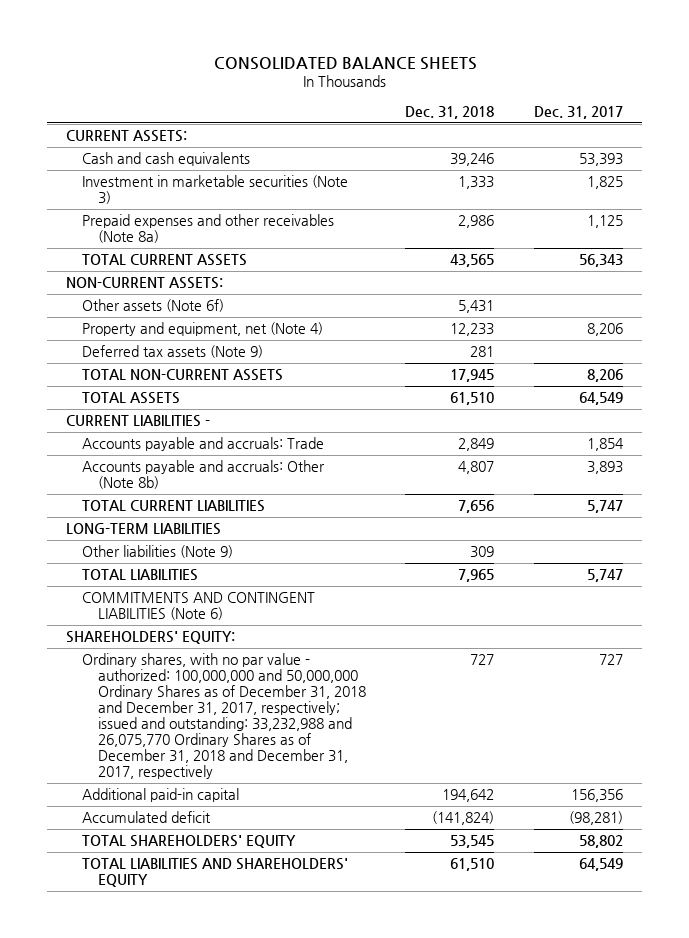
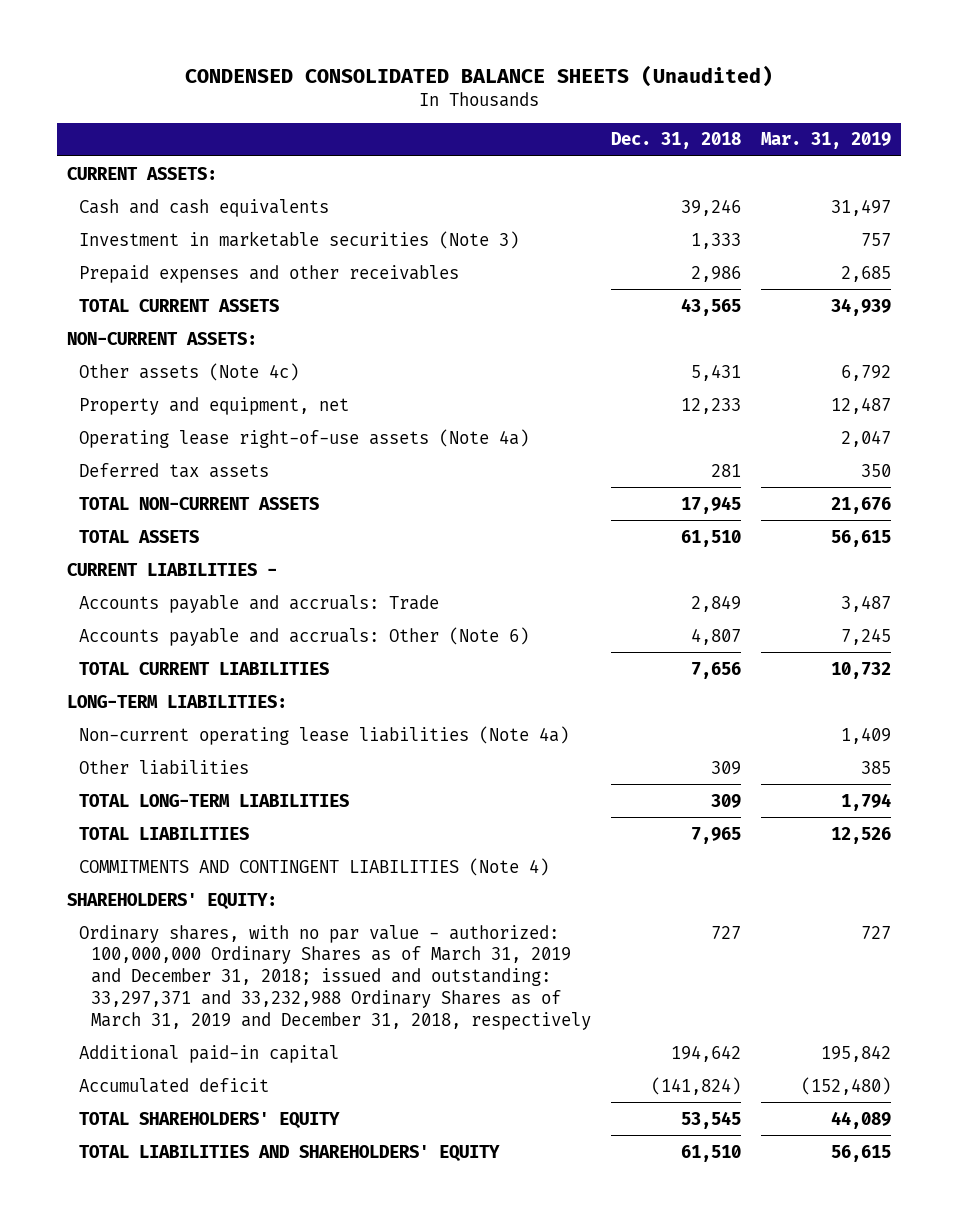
- CONSOLIDATED BALANCE SHEETS
+ CONDENSED CONSOLIDATED BALANCE SHEETS (Unaudited)
- | Dec. 31, 2018 | Dec. 31, 2017
+ | Dec. 31, 2018 | Mar. 31, 2019
- Prepaid expenses and other receivables (Note 8a) | 2,986 | 1,125
+ Prepaid expenses and other receivables | 2,986 | 2,685
- Other assets (Note 6f) | 5,431 |
- Property and equipment, net (Note 4) | 12,233 | 8,206
- Deferred tax assets (Note 9) | 281 |
+ Other assets (Note 4c) | 5,431 | 6,792
+ Property and equipment, net | 12,233 | 12,487
+ Operating lease right-of-use assets (Note 4a) | | 2,047
+ Deferred tax assets | 281 | 350
- Accounts payable and accruals: Other (Note 8b) | 4,807 | 3,893
+ Accounts payable and accruals: Other (Note 6) | 4,807 | 7,245
- LONG-TERM LIABILITIES
- Other liabilities (Note 9) | 309 |
+ LONG-TERM LIABILITIES:
+ Non-current operating lease liabilities (Note 4a) | | 1,409
+ Other liabilities | 309 | 385
+ TOTAL LONG-TERM LIABILITIES | 309 | 1,794
- COMMITMENTS AND CONTINGENT LIABILITIES (Note 6)
+ COMMITMENTS AND CONTINGENT LIABILITIES (Note 4)
- Ordinary shares, with no par value - authorized: 100,000,000 and 50,000,000 Ordinary Shares as of December 31, 2018 and December 31, 2017, respectively; issued and outstanding: 33,232,988 and 26,075,770 Ordinary Shares as of December 31, 2018 and December 31, 2017, respectively | 727 | 727
+ Ordinary shares, with no par value - authorized: 100,000,000 Ordinary Shares as of March 31, 2019 and December 31, 2018; issued and outstanding: 33,297,371 and 33,232,988 Ordinary Shares as of March 31, 2019 and December 31, 2018, respectively | 727 | 727

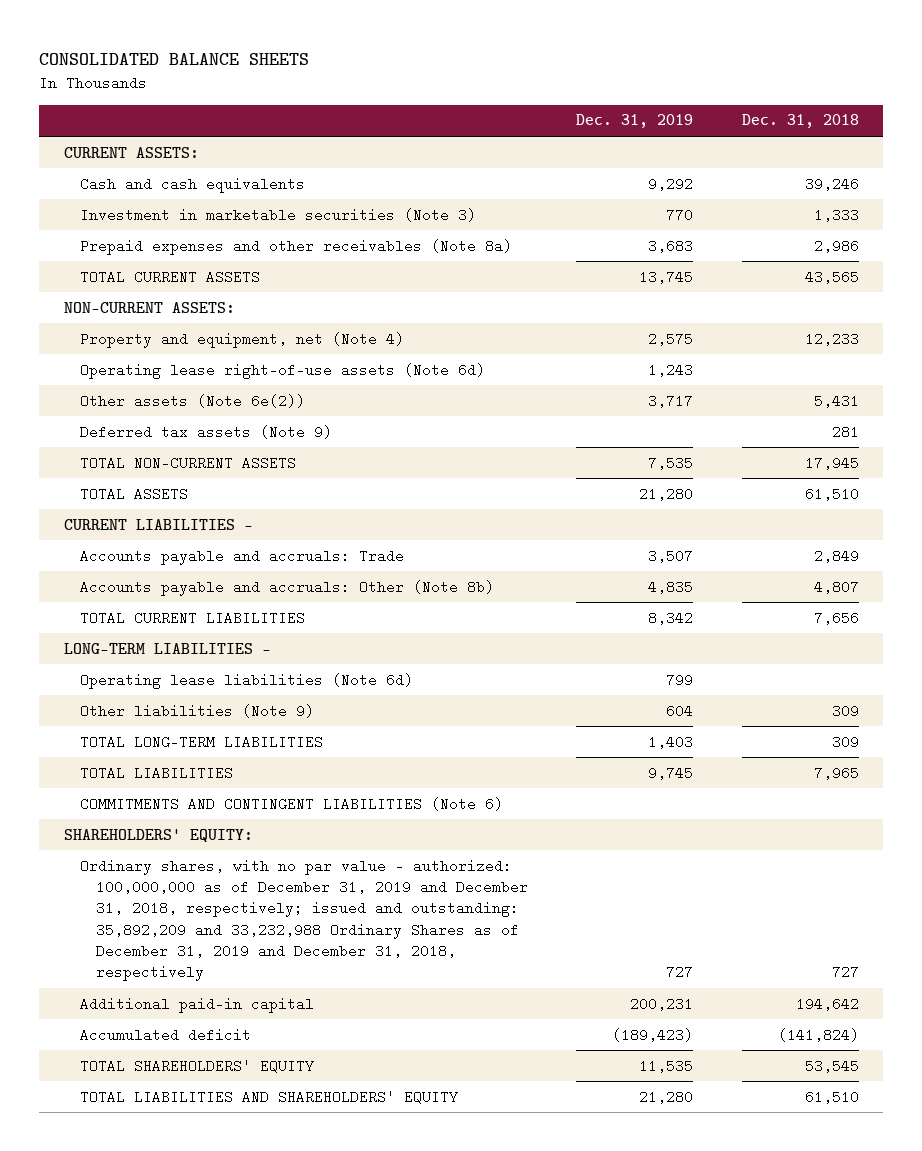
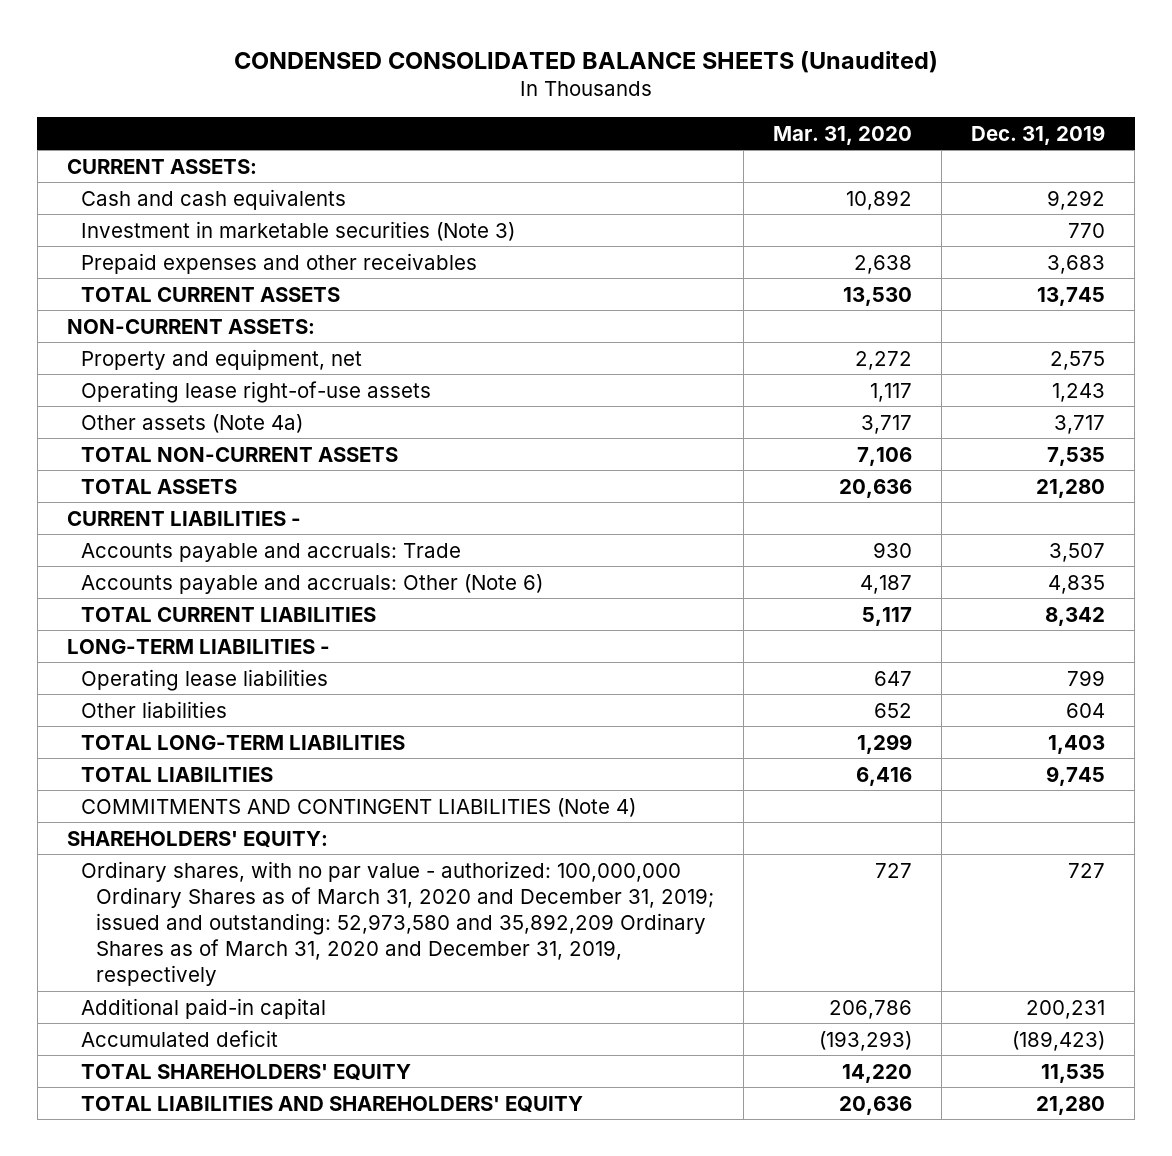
- CONSOLIDATED BALANCE SHEETS
+ CONDENSED CONSOLIDATED BALANCE SHEETS (Unaudited)
- | Dec. 31, 2019 | Dec. 31, 2018
+ | Mar. 31, 2020 | Dec. 31, 2019
- Prepaid expenses and other receivables (Note 8a) | 3,683 | 2,986
+ Prepaid expenses and other receivables | 2,638 | 3,683
- Property and equipment, net (Note 4) | 2,575 | 12,233
- Operating lease right-of-use assets (Note 6d) | 1,243 |
- Other assets (Note 6e(2)) | 3,717 | 5,431
- Deferred tax assets (Note 9) | | 281
+ Property and equipment, net | 2,272 | 2,575
+ Operating lease right-of-use assets | 1,117 | 1,243
+ Other assets (Note 4a) | 3,717 | 3,717
- Accounts payable and accruals: Other (Note 8b) | 4,835 | 4,807
+ Accounts payable and accruals: Other (Note 6) | 4,187 | 4,835
- Operating lease liabilities (Note 6d) | 799 |
- Other liabilities (Note 9) | 604 | 309
+ Operating lease liabilities | 647 | 799
+ Other liabilities | 652 | 604
- COMMITMENTS AND CONTINGENT LIABILITIES (Note 6)
+ COMMITMENTS AND CONTINGENT LIABILITIES (Note 4)
- Ordinary shares, with no par value - authorized: 100,000,000 as of December 31, 2019 and December 31, 2018, respectively; issued and outstanding: 35,892,209 and 33,232,988 Ordinary Shares as of December 31, 2019 and December 31, 2018, respectively | 727 | 727
+ Ordinary shares, with no par value - authorized: 100,000,000 Ordinary Shares as of March 31, 2020 and December 31, 2019; issued and outstanding: 52,973,580 and 35,892,209 Ordinary Shares as of March 31, 2020 and December 31, 2019, respectively | 727 | 727

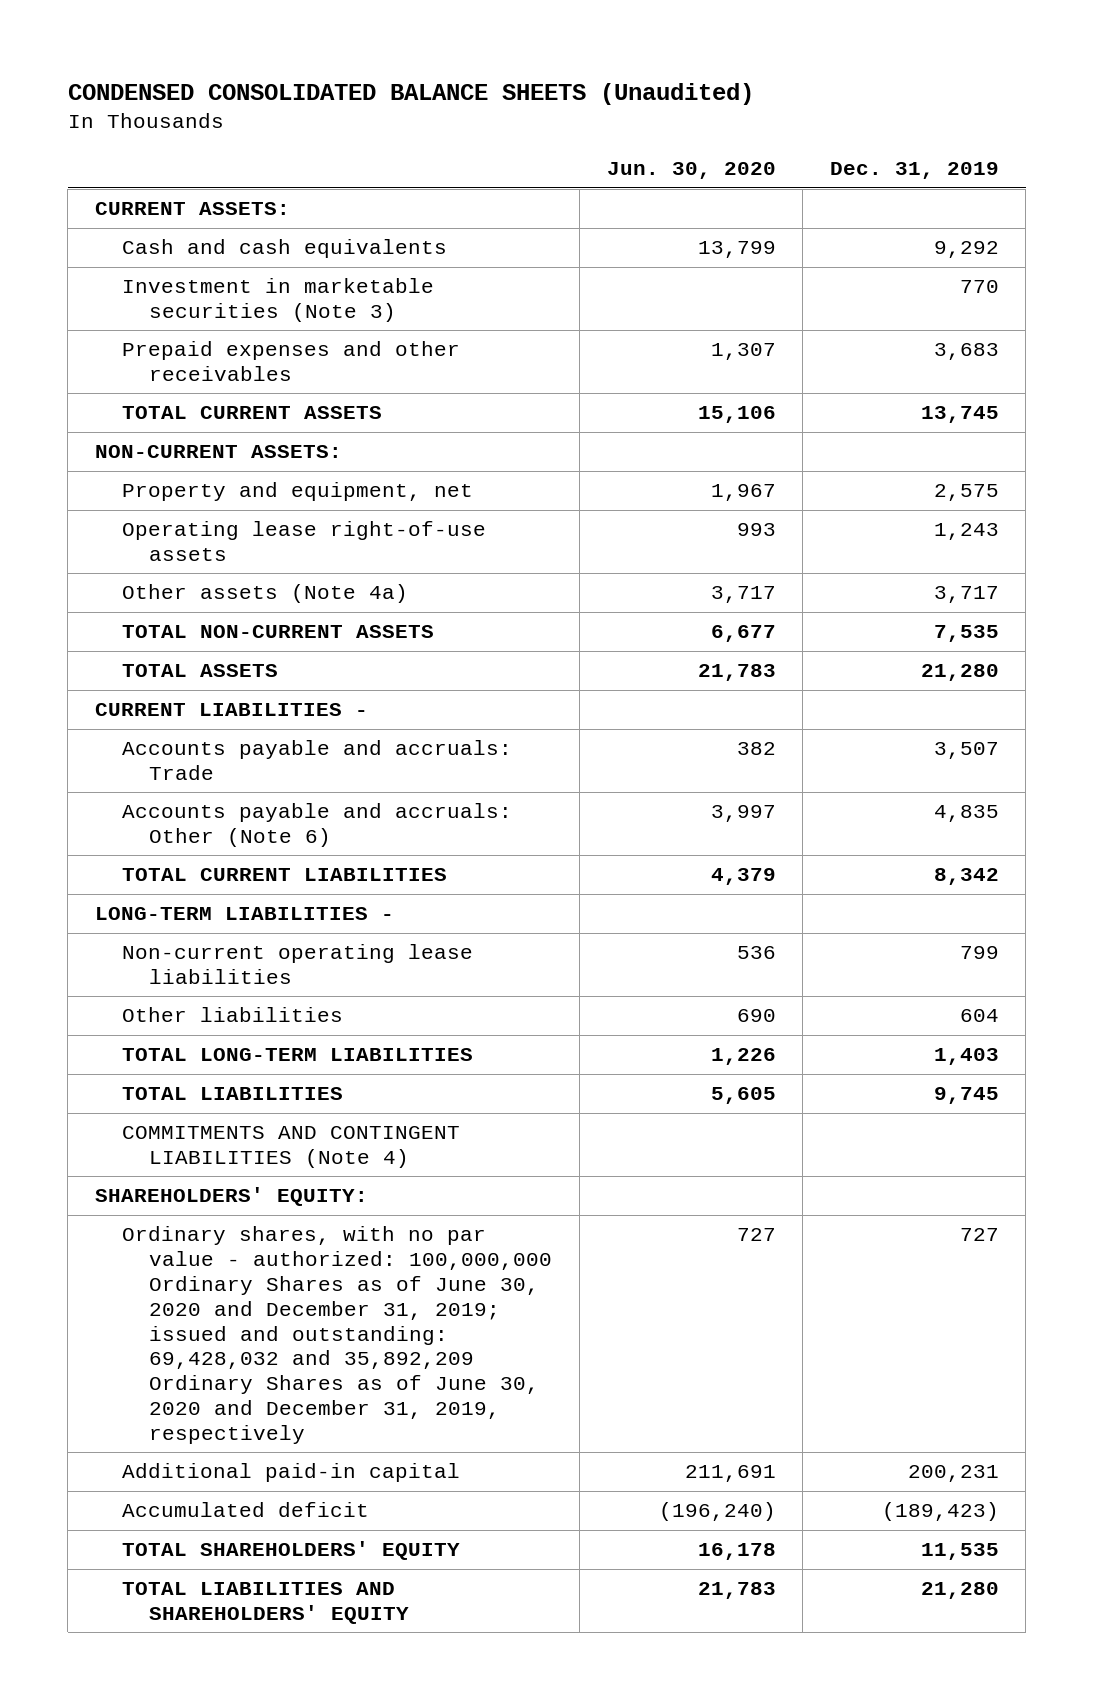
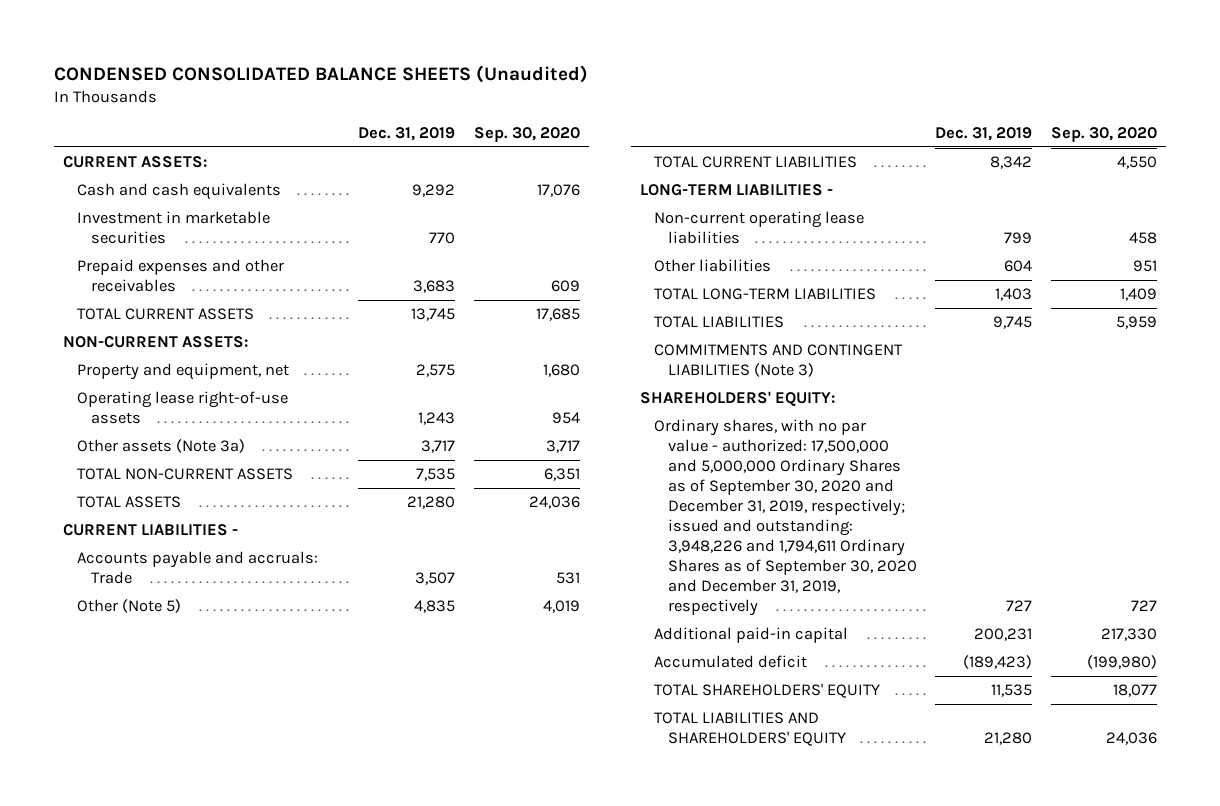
- | Jun. 30, 2020 | Dec. 31, 2019
+ | Dec. 31, 2019 | Sep. 30, 2020
- Investment in marketable securities (Note 3) | | 770
+ Investment in marketable securities | 770 |
- Other assets (Note 4a) | 3,717 | 3,717
+ Other assets (Note 3a) | 3,717 | 3,717
- Accounts payable and accruals: Other (Note 6) | 3,997 | 4,835
+ Other (Note 5) | 4,835 | 4,019
- COMMITMENTS AND CONTINGENT LIABILITIES (Note 4)
+ COMMITMENTS AND CONTINGENT LIABILITIES (Note 3)
- Ordinary shares, with no par value - authorized: 100,000,000 Ordinary Shares as of June 30, 2020 and December 31, 2019; issued and outstanding: 69,428,032 and 35,892,209 Ordinary Shares as of June 30, 2020 and December 31, 2019, respectively | 727 | 727
+ Ordinary shares, with no par value - authorized: 17,500,000 and 5,000,000 Ordinary Shares as of September 30, 2020 and December 31, 2019, respectively; issued and outstanding: 3,948,226 and 1,794,611 Ordinary Shares as of September 30, 2020 and December 31, 2019, respectively | 727 | 727

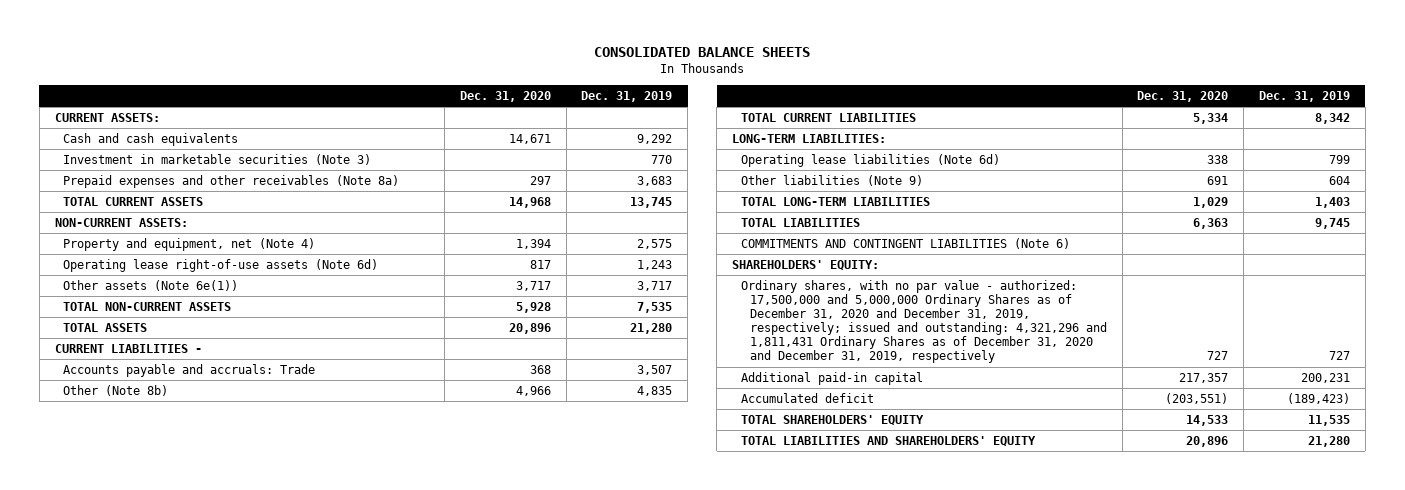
- CONDENSED CONSOLIDATED BALANCE SHEETS (Unaudited)
+ CONSOLIDATED BALANCE SHEETS
- | Dec. 31, 2019 | Sep. 30, 2020
+ | Dec. 31, 2020 | Dec. 31, 2019
- Investment in marketable securities | 770 |
- Prepaid expenses and other receivables | 3,683 | 609
+ Investment in marketable securities (Note 3) | | 770
+ Prepaid expenses and other receivables (Note 8a) | 297 | 3,683
- Property and equipment, net | 2,575 | 1,680
- Operating lease right-of-use assets | 1,243 | 954
- Other assets (Note 3a) | 3,717 | 3,717
+ Property and equipment, net (Note 4) | 1,394 | 2,575
+ Operating lease right-of-use assets (Note 6d) | 817 | 1,243
+ Other assets (Note 6e(1)) | 3,717 | 3,717
- Other (Note 5) | 4,835 | 4,019
+ Other (Note 8b) | 4,966 | 4,835
- LONG-TERM LIABILITIES -
- Non-current operating lease liabilities | 799 | 458
- Other liabilities | 604 | 951
+ LONG-TERM LIABILITIES:
+ Operating lease liabilities (Note 6d) | 338 | 799
+ Other liabilities (Note 9) | 691 | 604
- COMMITMENTS AND CONTINGENT LIABILITIES (Note 3)
+ COMMITMENTS AND CONTINGENT LIABILITIES (Note 6)
- Ordinary shares, with no par value - authorized: 17,500,000 and 5,000,000 Ordinary Shares as of September 30, 2020 and December 31, 2019, respectively; issued and outstanding: 3,948,226 and 1,794,611 Ordinary Shares as of September 30, 2020 and December 31, 2019, respectively | 727 | 727
+ Ordinary shares, with no par value - authorized: 17,500,000 and 5,000,000 Ordinary Shares as of December 31, 2020 and December 31, 2019, respectively; issued and outstanding: 4,321,296 and 1,811,431 Ordinary Shares as of December 31, 2020 and December 31, 2019, respectively | 727 | 727

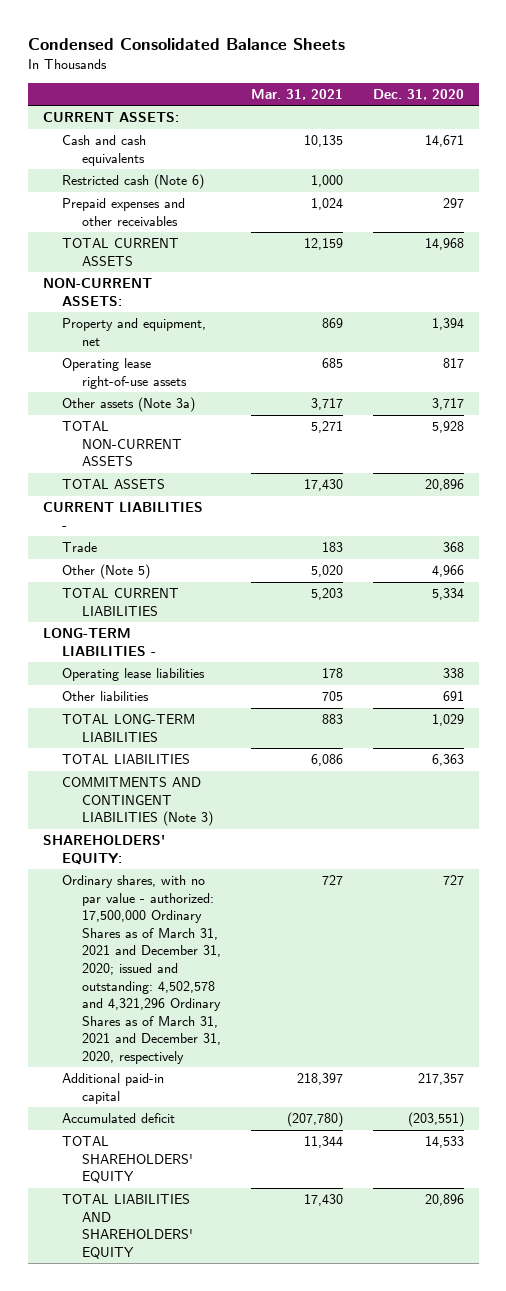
- CONSOLIDATED BALANCE SHEETS
+ Condensed Consolidated Balance Sheets
- | Dec. 31, 2020 | Dec. 31, 2019
+ | Mar. 31, 2021 | Dec. 31, 2020
- Investment in marketable securities (Note 3) | | 770
- Prepaid expenses and other receivables (Note 8a) | 297 | 3,683
+ Restricted cash (Note 6) | 1,000 |
+ Prepaid expenses and other receivables | 1,024 | 297
- Property and equipment, net (Note 4) | 1,394 | 2,575
- Operating lease right-of-use assets (Note 6d) | 817 | 1,243
- Other assets (Note 6e(1)) | 3,717 | 3,717
+ Property and equipment, net | 869 | 1,394
+ Operating lease right-of-use assets | 685 | 817
+ Other assets (Note 3a) | 3,717 | 3,717
- Accounts payable and accruals: Trade | 368 | 3,507
- Other (Note 8b) | 4,966 | 4,835
+ Trade | 183 | 368
+ Other (Note 5) | 5,020 | 4,966
- LONG-TERM LIABILITIES:
- Operating lease liabilities (Note 6d) | 338 | 799
- Other liabilities (Note 9) | 691 | 604
+ LONG-TERM LIABILITIES -
+ Operating lease liabilities | 178 | 338
+ Other liabilities | 705 | 691
- COMMITMENTS AND CONTINGENT LIABILITIES (Note 6)
+ COMMITMENTS AND CONTINGENT LIABILITIES (Note 3)
- Ordinary shares, with no par value - authorized: 17,500,000 and 5,000,000 Ordinary Shares as of December 31, 2020 and December 31, 2019, respectively; issued and outstanding: 4,321,296 and 1,811,431 Ordinary Shares as of December 31, 2020 and December 31, 2019, respectively | 727 | 727
+ Ordinary shares, with no par value - authorized: 17,500,000 Ordinary Shares as of March 31, 2021 and December 31, 2020; issued and outstanding: 4,502,578 and 4,321,296 Ordinary Shares as of March 31, 2021 and December 31, 2020, respectively | 727 | 727

